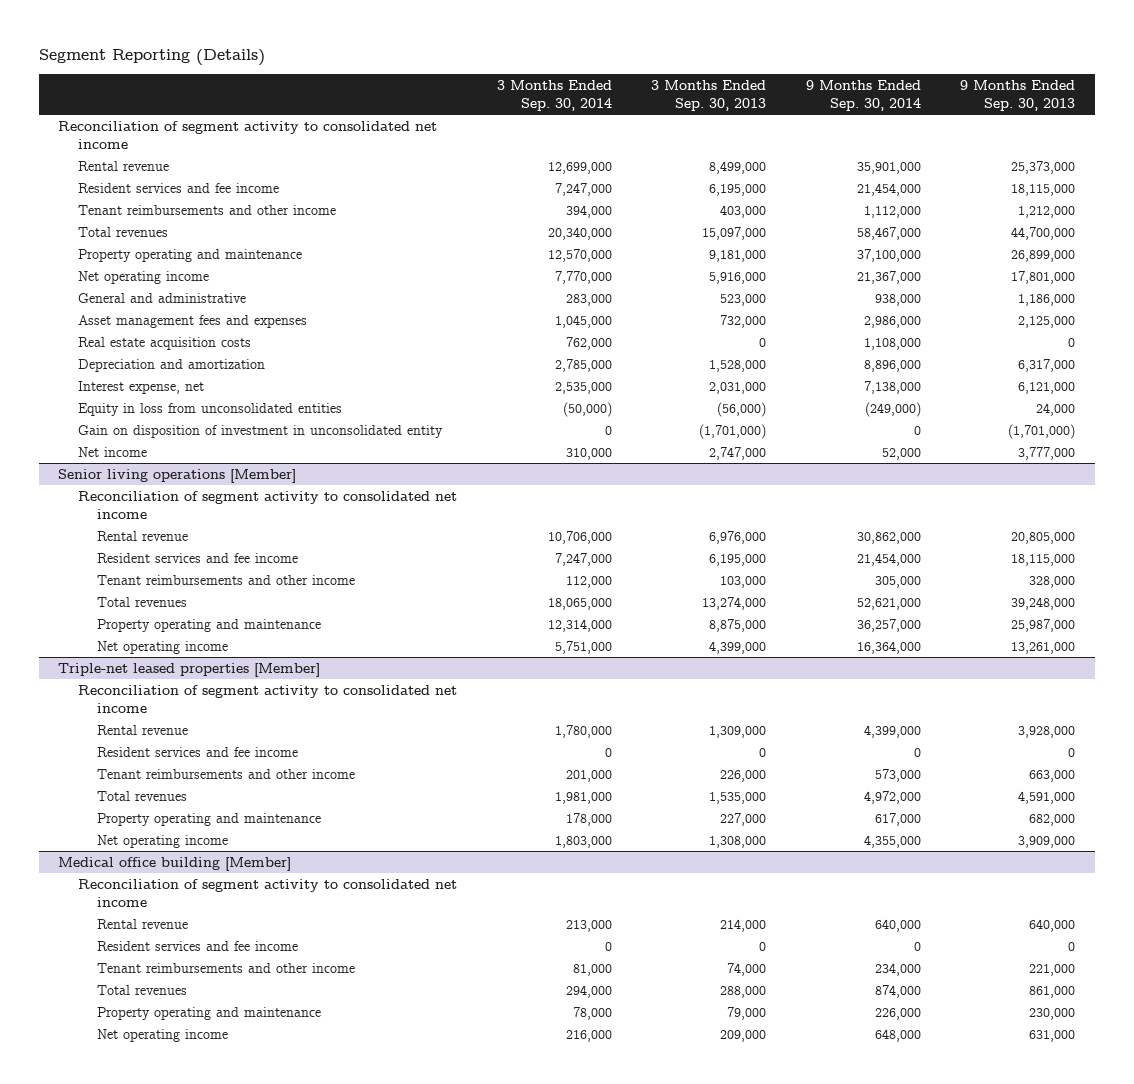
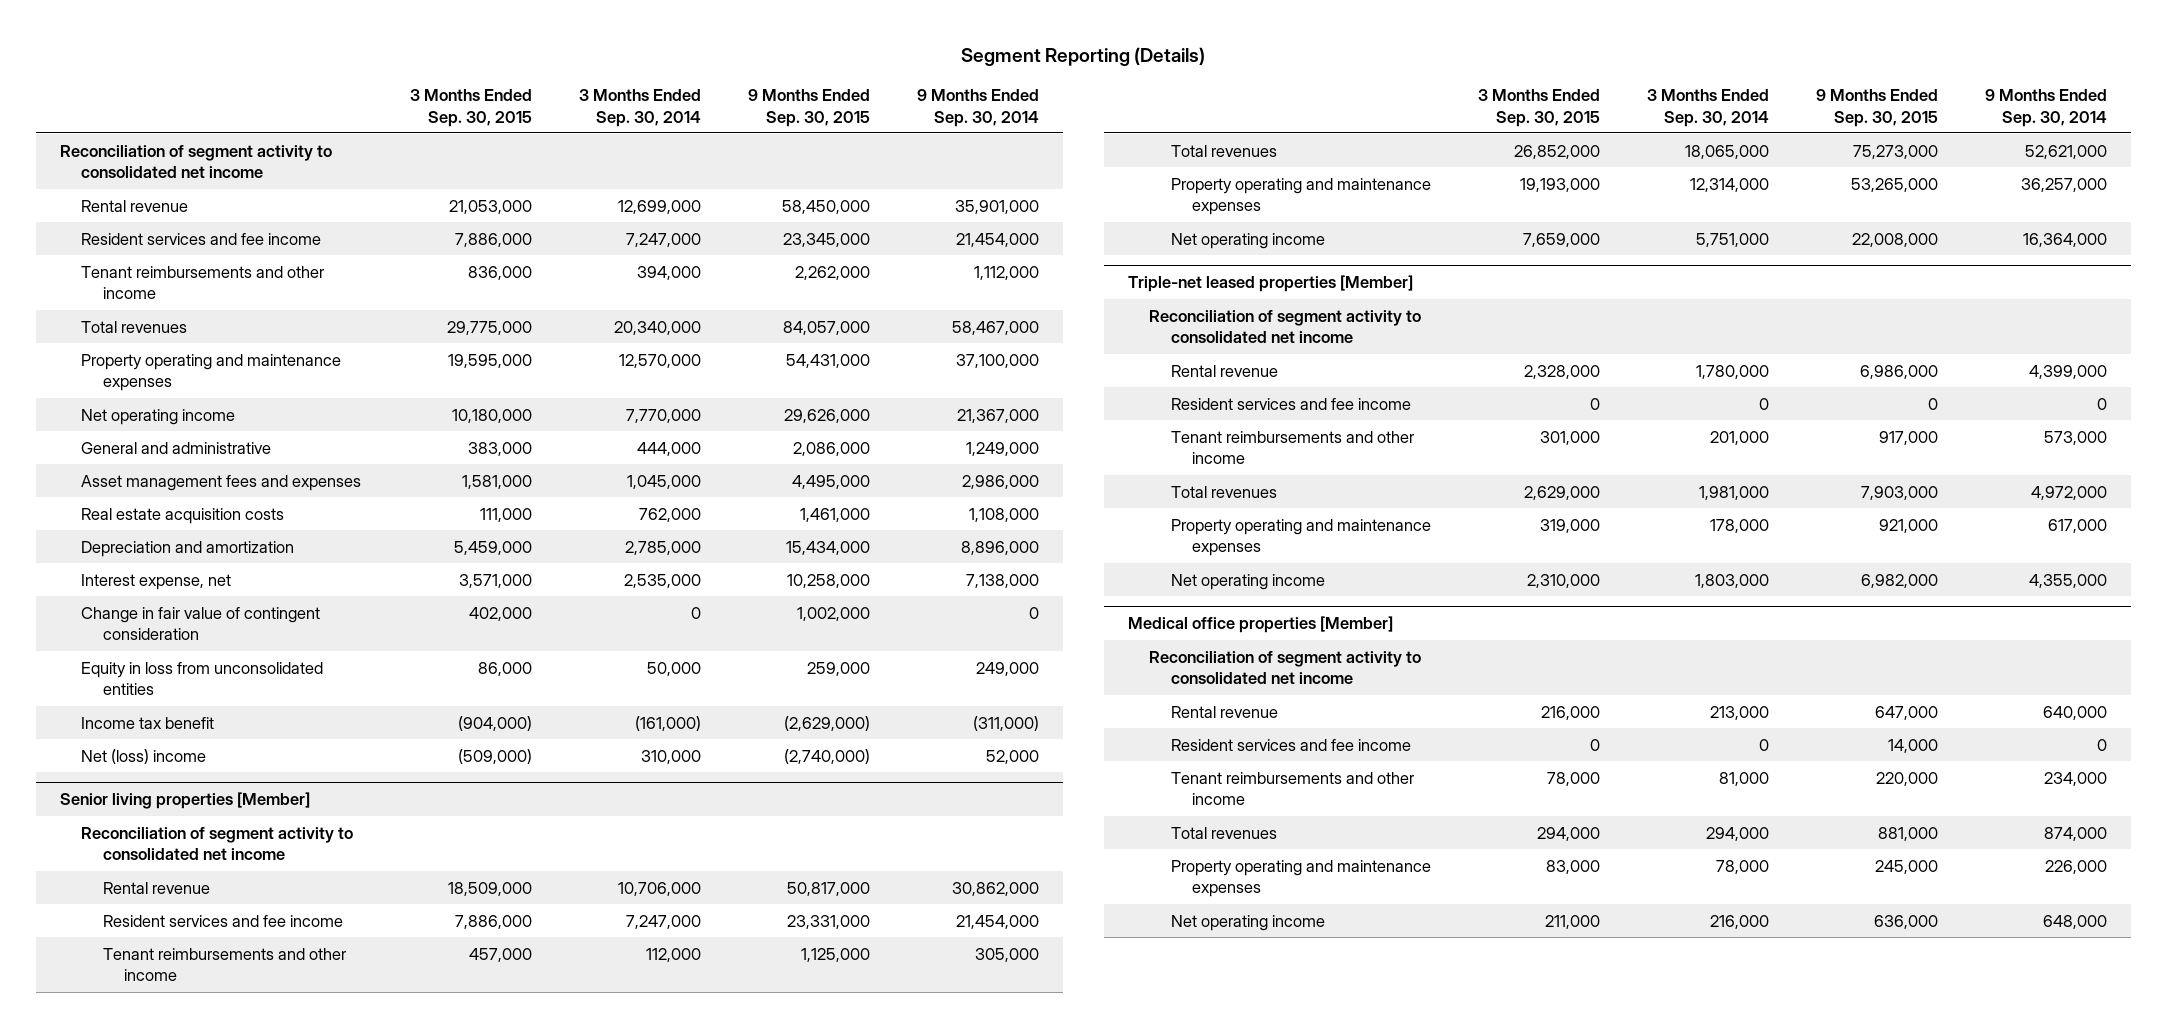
- | 3 Months Ended Sep. 30, 2014 | 3 Months Ended Sep. 30, 2013 | 9 Months Ended Sep. 30, 2014 | 9 Months Ended Sep. 30, 2013
+ | 3 Months Ended Sep. 30, 2015 | 3 Months Ended Sep. 30, 2014 | 9 Months Ended Sep. 30, 2015 | 9 Months Ended Sep. 30, 2014
- Property operating and maintenance | 12,570,000 | 9,181,000 | 37,100,000 | 26,899,000
+ Property operating and maintenance expenses | 19,595,000 | 12,570,000 | 54,431,000 | 37,100,000
- General and administrative | 283,000 | 523,000 | 938,000 | 1,186,000
+ General and administrative | 383,000 | 444,000 | 2,086,000 | 1,249,000
- Equity in loss from unconsolidated entities | (50,000) | (56,000) | (249,000) | 24,000
- Gain on disposition of investment in unconsolidated entity | 0 | (1,701,000) | 0 | (1,701,000)
- Net income | 310,000 | 2,747,000 | 52,000 | 3,777,000
- Senior living operations [Member]
+ Change in fair value of contingent consideration | 402,000 | 0 | 1,002,000 | 0
+ Equity in loss from unconsolidated entities | 86,000 | 50,000 | 259,000 | 249,000
+ Income tax benefit | (904,000) | (161,000) | (2,629,000) | (311,000)
+ Net (loss) income | (509,000) | 310,000 | (2,740,000) | 52,000
+ Senior living properties [Member]
- Property operating and maintenance | 12,314,000 | 8,875,000 | 36,257,000 | 25,987,000
+ Property operating and maintenance expenses | 19,193,000 | 12,314,000 | 53,265,000 | 36,257,000
@ Triple-net leased properties [Member]
- Property operating and maintenance | 178,000 | 227,000 | 617,000 | 682,000
+ Property operating and maintenance expenses | 319,000 | 178,000 | 921,000 | 617,000
- Medical office building [Member]
+ Medical office properties [Member]
- Property operating and maintenance | 78,000 | 79,000 | 226,000 | 230,000
+ Property operating and maintenance expenses | 83,000 | 78,000 | 245,000 | 226,000

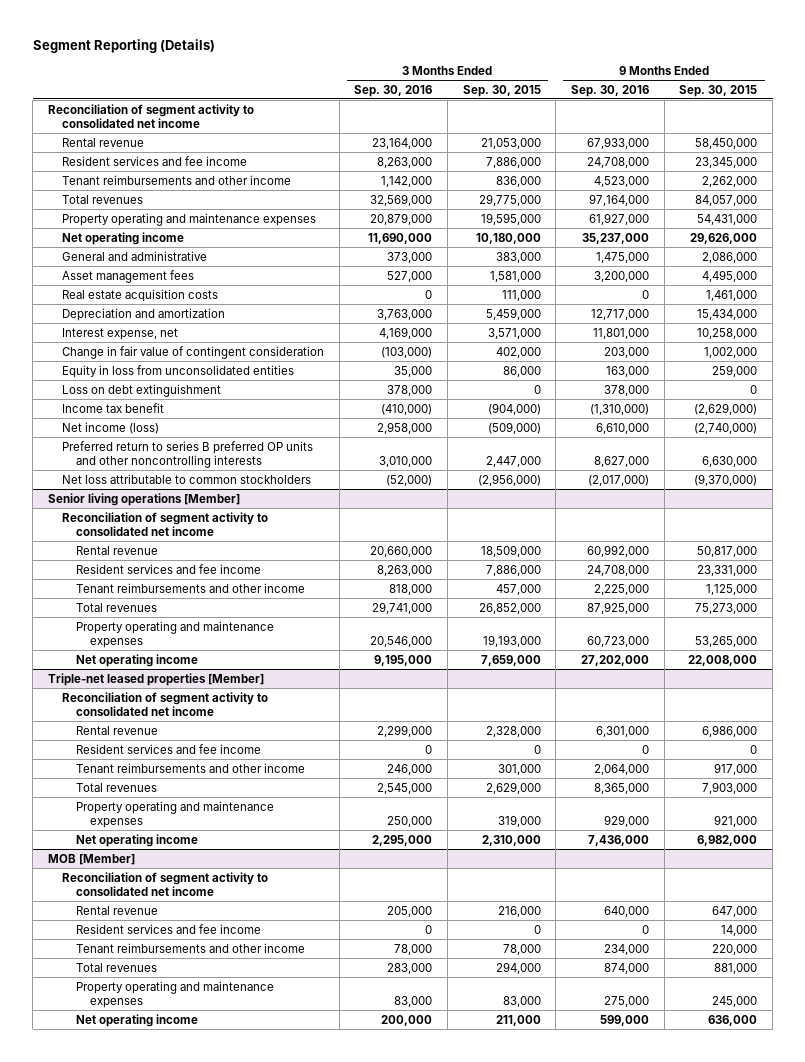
- | 3 Months Ended Sep. 30, 2015 | 3 Months Ended Sep. 30, 2014 | 9 Months Ended Sep. 30, 2015 | 9 Months Ended Sep. 30, 2014
+ | 3 Months Ended Sep. 30, 2016 | 3 Months Ended Sep. 30, 2015 | 9 Months Ended Sep. 30, 2016 | 9 Months Ended Sep. 30, 2015
- Asset management fees and expenses | 1,581,000 | 1,045,000 | 4,495,000 | 2,986,000
+ Asset management fees | 527,000 | 1,581,000 | 3,200,000 | 4,495,000
+ Loss on debt extinguishment | 378,000 | 0 | 378,000 | 0
- Net (loss) income | (509,000) | 310,000 | (2,740,000) | 52,000
- Senior living properties [Member]
+ Net income (loss) | 2,958,000 | (509,000) | 6,610,000 | (2,740,000)
+ Preferred return to series B preferred OP units and other noncontrolling interests | 3,010,000 | 2,447,000 | 8,627,000 | 6,630,000
+ Net loss attributable to common stockholders | (52,000) | (2,956,000) | (2,017,000) | (9,370,000)
+ Senior living operations [Member]
- Medical office properties [Member]
+ MOB [Member]

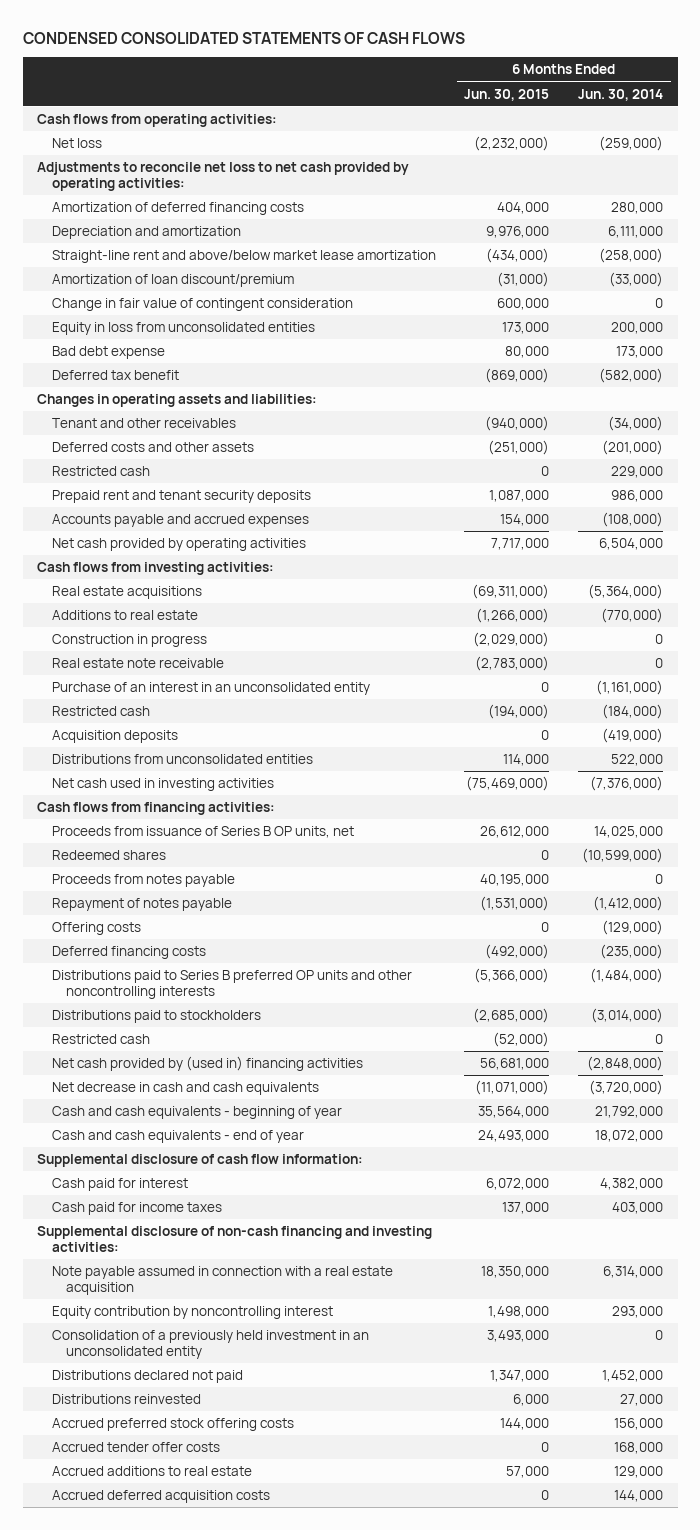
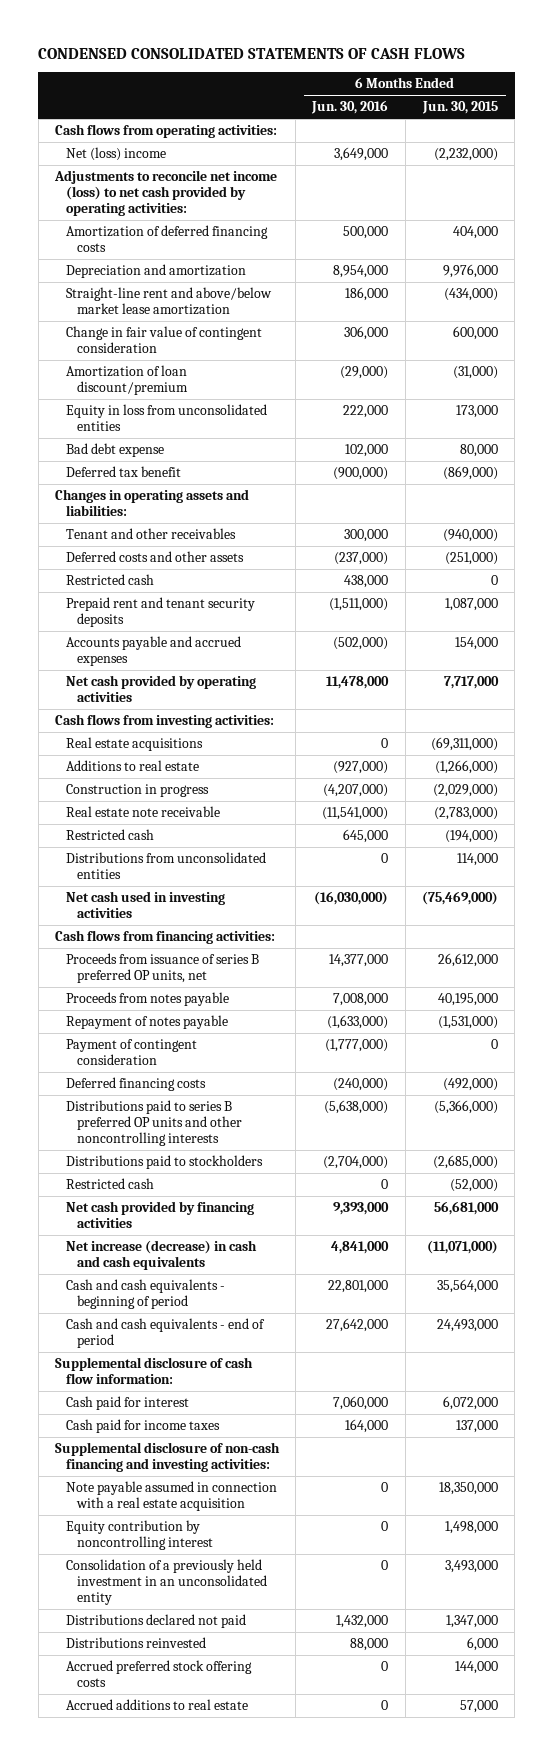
- | 6 Months Ended Jun. 30, 2015 | 6 Months Ended Jun. 30, 2014
+ | 6 Months Ended Jun. 30, 2016 | 6 Months Ended Jun. 30, 2015
- Net loss | (2,232,000) | (259,000)
- Adjustments to reconcile net loss to net cash provided by operating activities:
+ Net (loss) income | 3,649,000 | (2,232,000)
+ Adjustments to reconcile net income (loss) to net cash provided by operating activities:
moved down: Amortization of loan discount/premium | (29,000) | (31,000)
- Purchase of an interest in an unconsolidated entity | 0 | (1,161,000)
- Acquisition deposits | 0 | (419,000)
- Proceeds from issuance of Series B OP units, net | 26,612,000 | 14,025,000
- Redeemed shares | 0 | (10,599,000)
+ Proceeds from issuance of series B preferred OP units, net | 14,377,000 | 26,612,000
- Offering costs | 0 | (129,000)
+ Payment of contingent consideration | (1,777,000) | 0
- Distributions paid to Series B preferred OP units and other noncontrolling interests | (5,366,000) | (1,484,000)
+ Distributions paid to series B preferred OP units and other noncontrolling interests | (5,638,000) | (5,366,000)
- Net cash provided by (used in) financing activities | 56,681,000 | (2,848,000)
- Net decrease in cash and cash equivalents | (11,071,000) | (3,720,000)
- Cash and cash equivalents - beginning of year | 35,564,000 | 21,792,000
- Cash and cash equivalents - end of year | 24,493,000 | 18,072,000
+ Net cash provided by financing activities | 9,393,000 | 56,681,000
+ Net increase (decrease) in cash and cash equivalents | 4,841,000 | (11,071,000)
+ Cash and cash equivalents - beginning of period | 22,801,000 | 35,564,000
+ Cash and cash equivalents - end of period | 27,642,000 | 24,493,000
- Accrued tender offer costs | 0 | 168,000
- Accrued deferred acquisition costs | 0 | 144,000

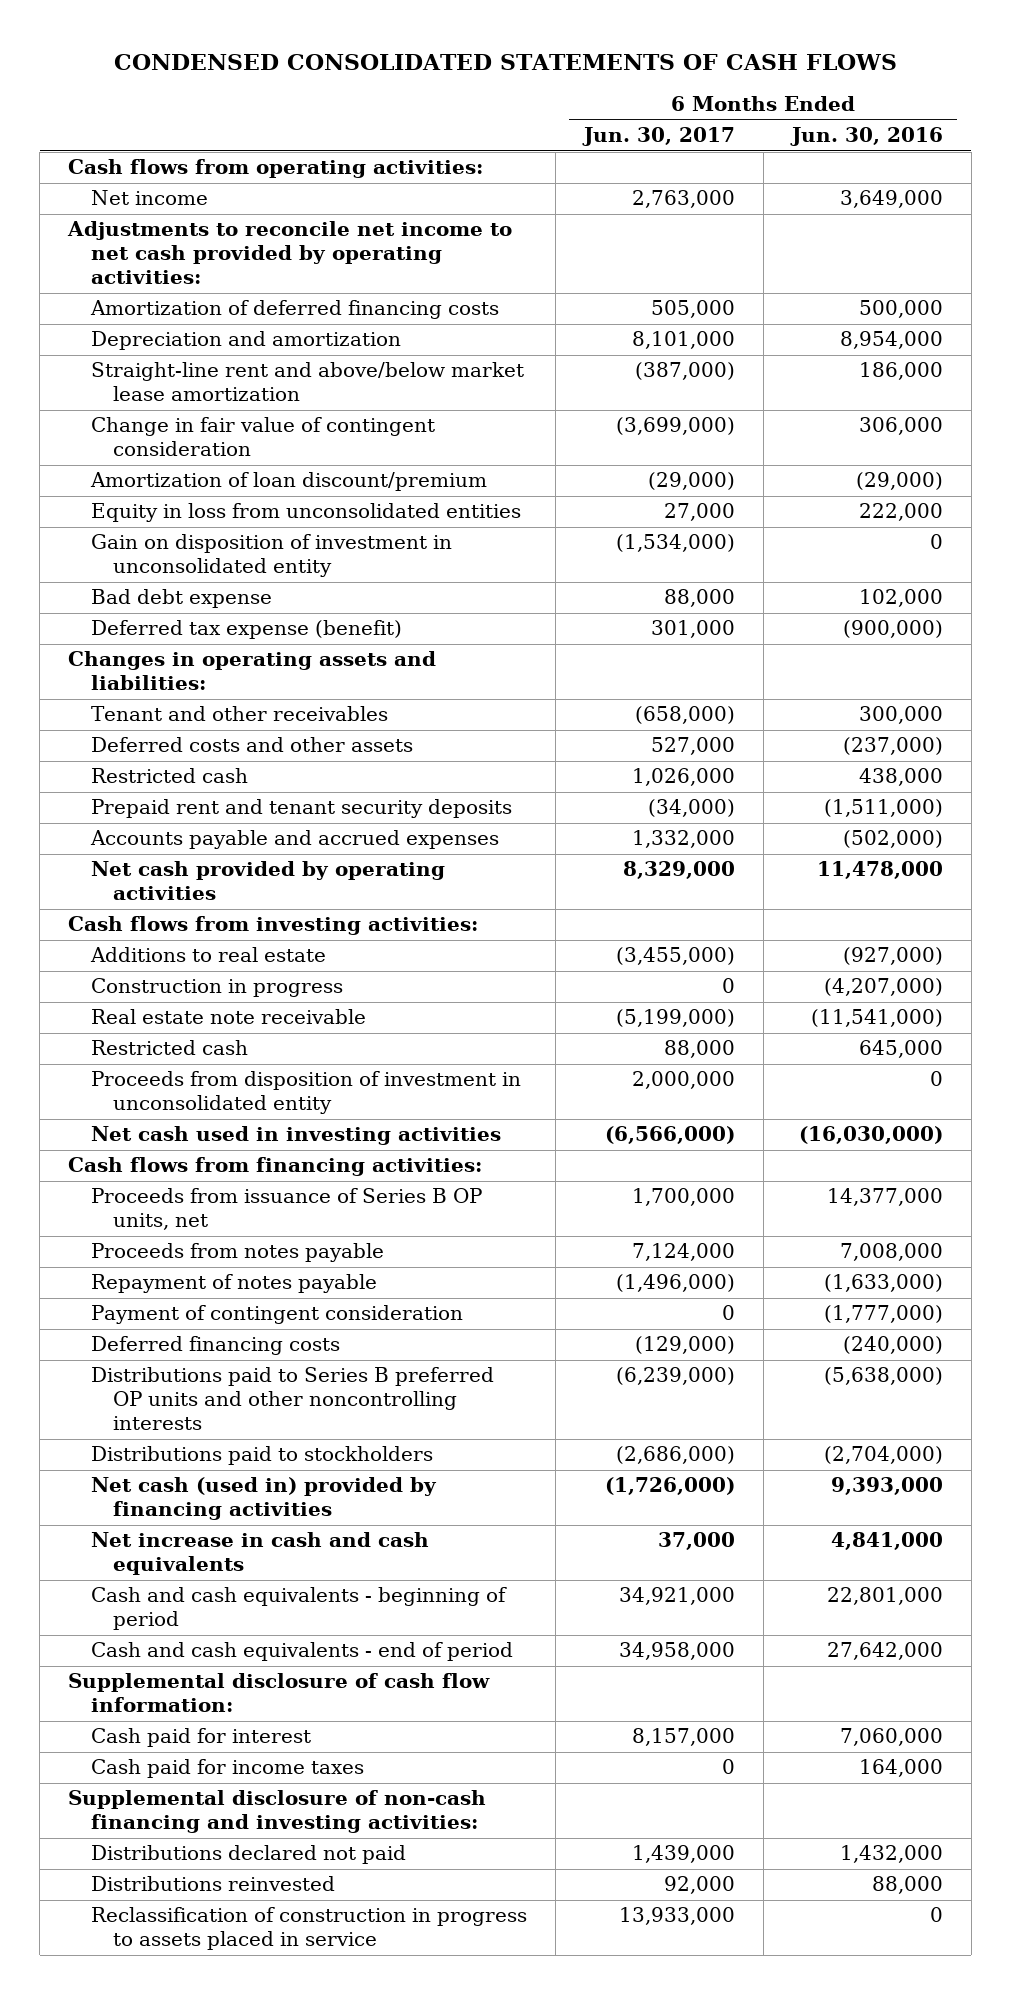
- | 6 Months Ended Jun. 30, 2016 | 6 Months Ended Jun. 30, 2015
+ | 6 Months Ended Jun. 30, 2017 | 6 Months Ended Jun. 30, 2016
- Net (loss) income | 3,649,000 | (2,232,000)
- Adjustments to reconcile net income (loss) to net cash provided by operating activities:
+ Net income | 2,763,000 | 3,649,000
+ Adjustments to reconcile net income to net cash provided by operating activities:
+ Gain on disposition of investment in unconsolidated entity | (1,534,000) | 0
- Deferred tax benefit | (900,000) | (869,000)
+ Deferred tax expense (benefit) | 301,000 | (900,000)
- Real estate acquisitions | 0 | (69,311,000)
- Distributions from unconsolidated entities | 0 | 114,000
+ Proceeds from disposition of investment in unconsolidated entity | 2,000,000 | 0
- Proceeds from issuance of series B preferred OP units, net | 14,377,000 | 26,612,000
+ Proceeds from issuance of Series B OP units, net | 1,700,000 | 14,377,000
- Distributions paid to series B preferred OP units and other noncontrolling interests | (5,638,000) | (5,366,000)
+ Distributions paid to Series B preferred OP units and other noncontrolling interests | (6,239,000) | (5,638,000)
- Restricted cash | 0 | (52,000)
- Net cash provided by financing activities | 9,393,000 | 56,681,000
- Net increase (decrease) in cash and cash equivalents | 4,841,000 | (11,071,000)
+ Net cash (used in) provided by financing activities | (1,726,000) | 9,393,000
+ Net increase in cash and cash equivalents | 37,000 | 4,841,000
- Note payable assumed in connection with a real estate acquisition | 0 | 18,350,000
- Equity contribution by noncontrolling interest | 0 | 1,498,000
- Consolidation of a previously held investment in an unconsolidated entity | 0 | 3,493,000
- Accrued preferred stock offering costs | 0 | 144,000
- Accrued additions to real estate | 0 | 57,000
+ Reclassification of construction in progress to assets placed in service | 13,933,000 | 0

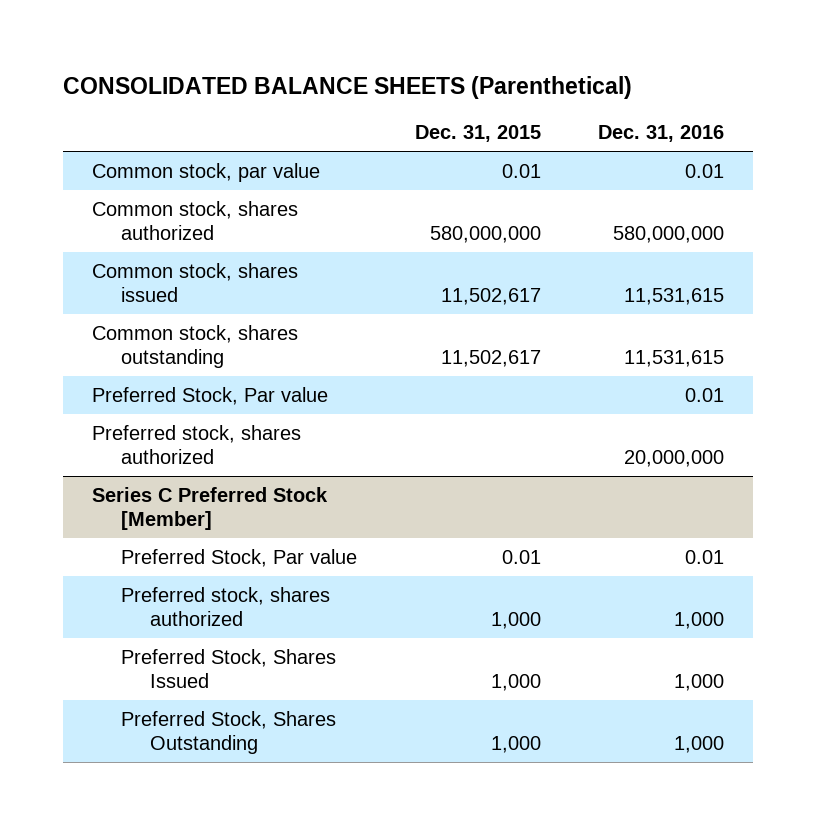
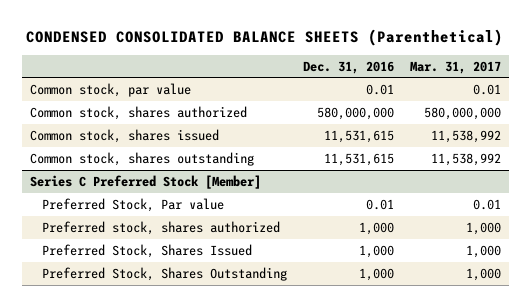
- CONSOLIDATED BALANCE SHEETS (Parenthetical)
+ CONDENSED CONSOLIDATED BALANCE SHEETS (Parenthetical)
- | Dec. 31, 2015 | Dec. 31, 2016
+ | Dec. 31, 2016 | Mar. 31, 2017
- Preferred Stock, Par value | | 0.01
- Preferred stock, shares authorized | | 20,000,000

